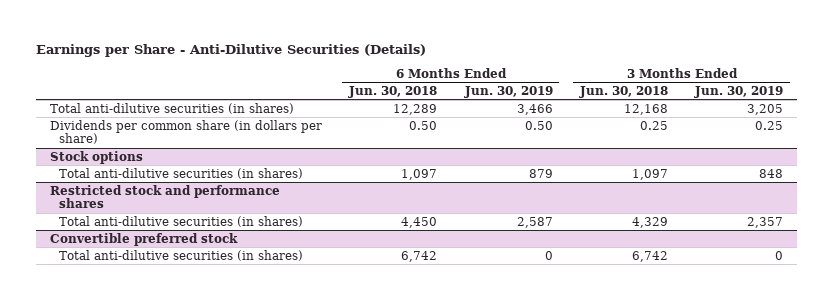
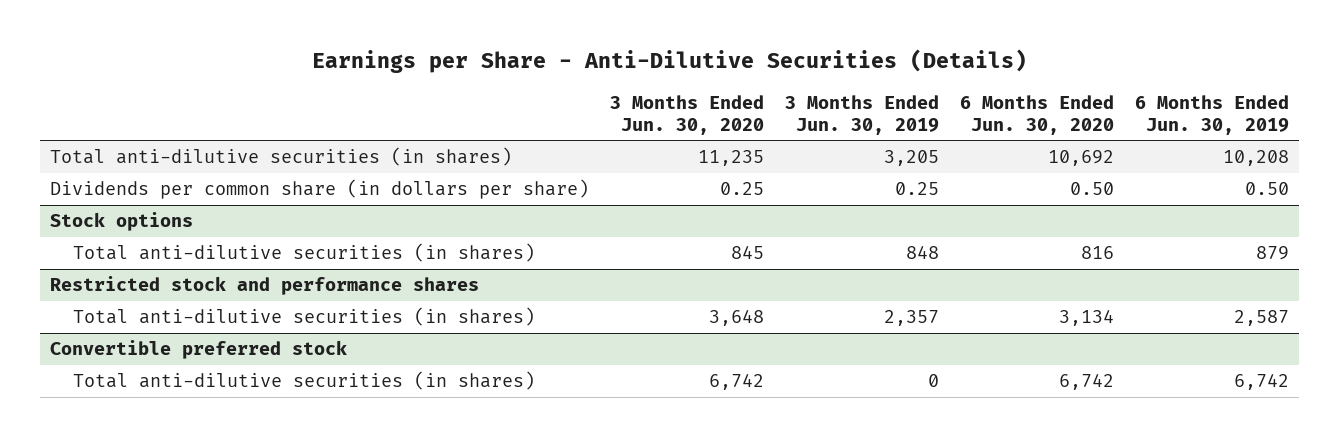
- | 6 Months Ended Jun. 30, 2018 | 6 Months Ended Jun. 30, 2019 | 3 Months Ended Jun. 30, 2018 | 3 Months Ended Jun. 30, 2019
+ | 3 Months Ended Jun. 30, 2020 | 3 Months Ended Jun. 30, 2019 | 6 Months Ended Jun. 30, 2020 | 6 Months Ended Jun. 30, 2019
- Total anti-dilutive securities (in shares) | 12,289 | 3,466 | 12,168 | 3,205
+ Total anti-dilutive securities (in shares) | 11,235 | 3,205 | 10,692 | 10,208
@ Convertible preferred stock
- Total anti-dilutive securities (in shares) | 6,742 | 0 | 6,742 | 0
+ Total anti-dilutive securities (in shares) | 6,742 | 0 | 6,742 | 6,742

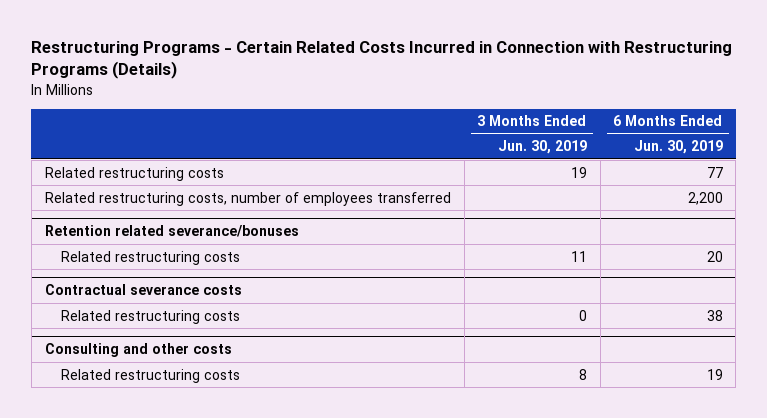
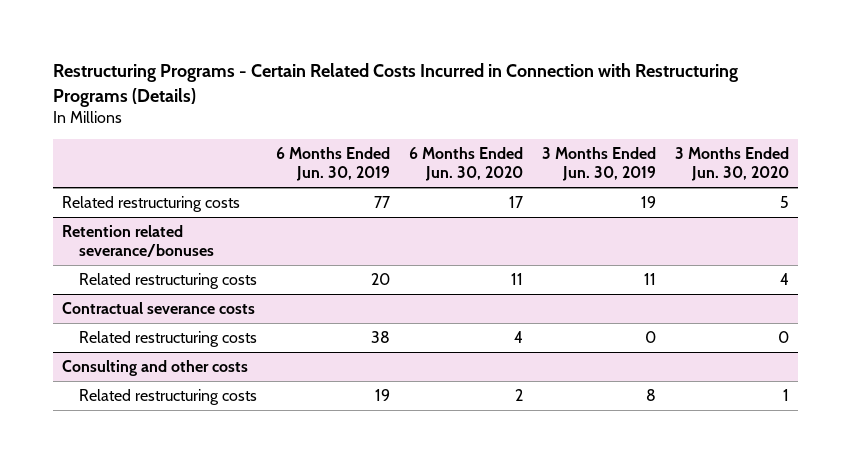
- | 3 Months Ended Jun. 30, 2019 | 6 Months Ended Jun. 30, 2019
+ | 6 Months Ended Jun. 30, 2019 | 6 Months Ended Jun. 30, 2020 | 3 Months Ended Jun. 30, 2019 | 3 Months Ended Jun. 30, 2020
- Related restructuring costs, number of employees transferred | | 2,200

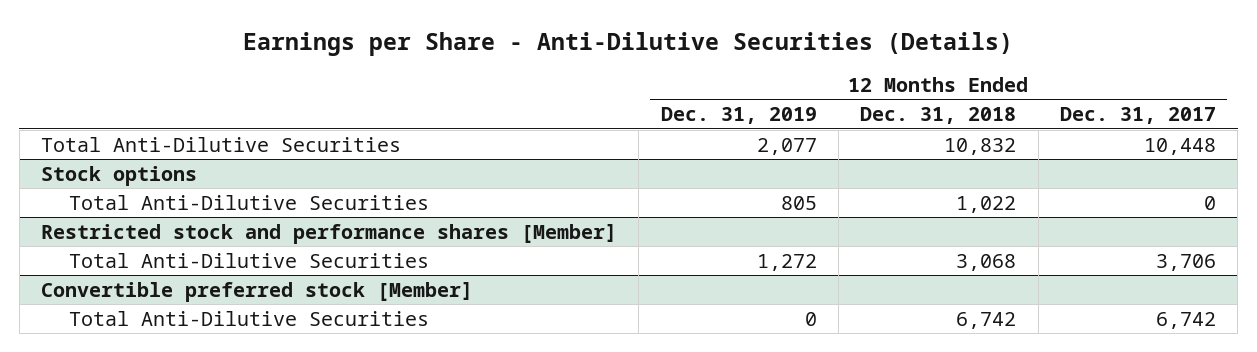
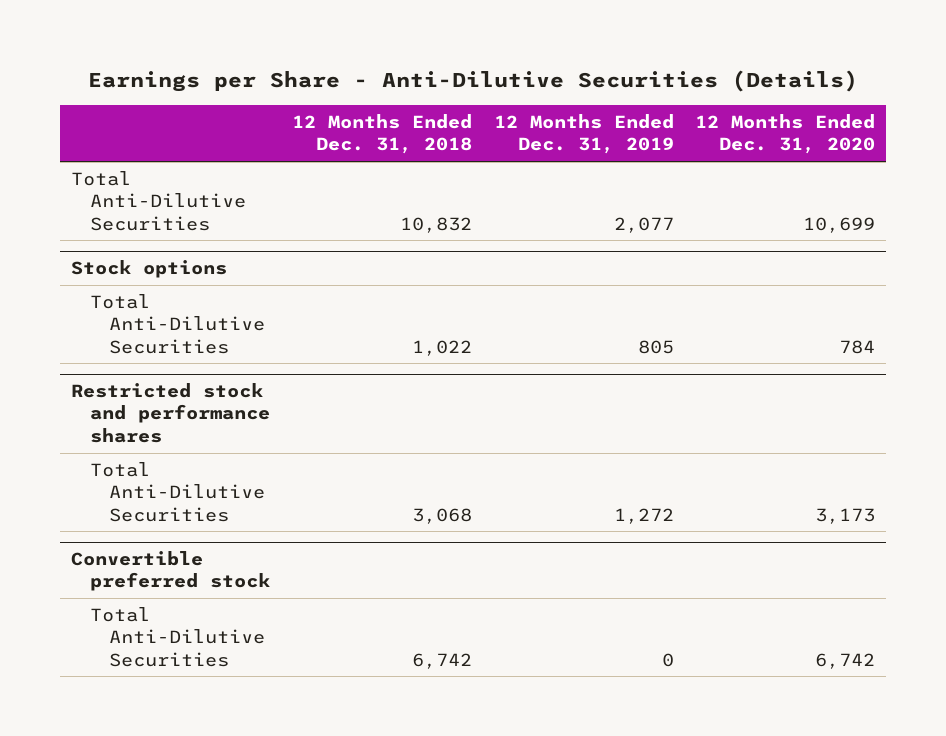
- | 12 Months Ended Dec. 31, 2019 | 12 Months Ended Dec. 31, 2018 | 12 Months Ended Dec. 31, 2017
+ | 12 Months Ended Dec. 31, 2018 | 12 Months Ended Dec. 31, 2019 | 12 Months Ended Dec. 31, 2020
- Restricted stock and performance shares [Member]
+ Restricted stock and performance shares
- Convertible preferred stock [Member]
+ Convertible preferred stock

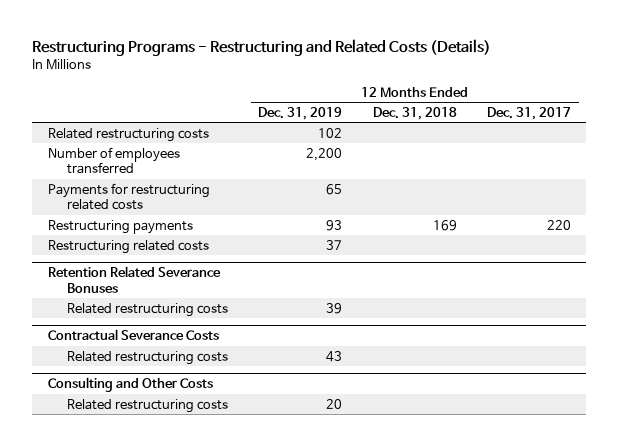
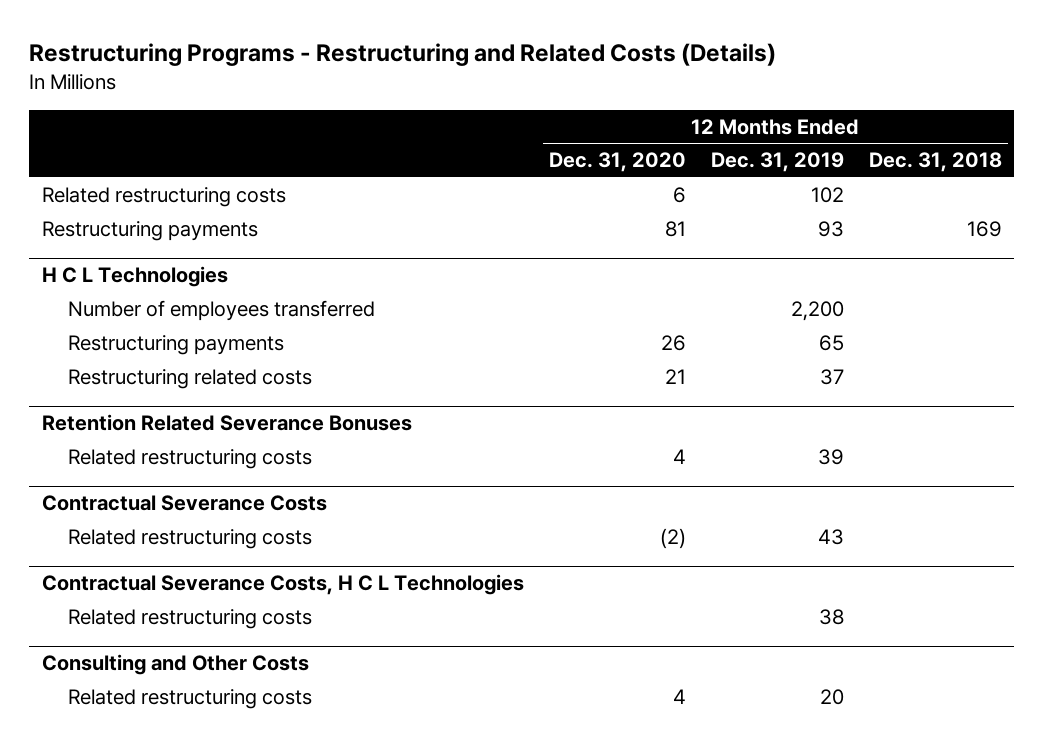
- | 12 Months Ended Dec. 31, 2019 | 12 Months Ended Dec. 31, 2018 | 12 Months Ended Dec. 31, 2017
+ | 12 Months Ended Dec. 31, 2020 | 12 Months Ended Dec. 31, 2019 | 12 Months Ended Dec. 31, 2018
- Number of employees transferred | 2,200 | |
- Payments for restructuring related costs | 65 | |
+ H C L Technologies
+ Number of employees transferred | | 2,200 |
+ Restructuring payments | 26 | 65 |
+ Contractual Severance Costs, H C L Technologies
+ Related restructuring costs | | 38 |

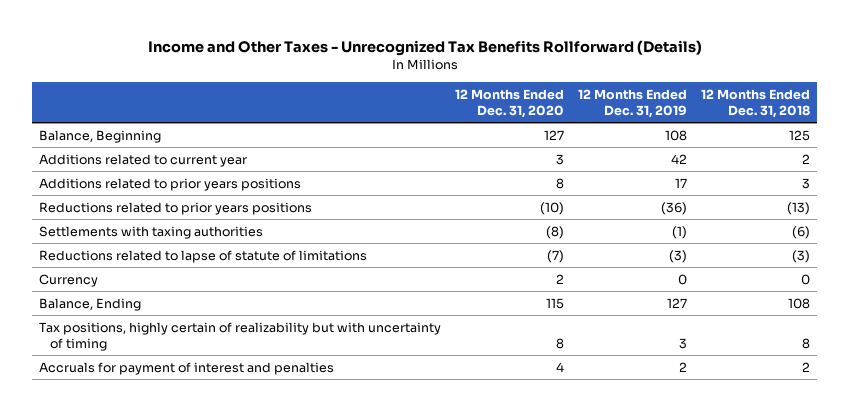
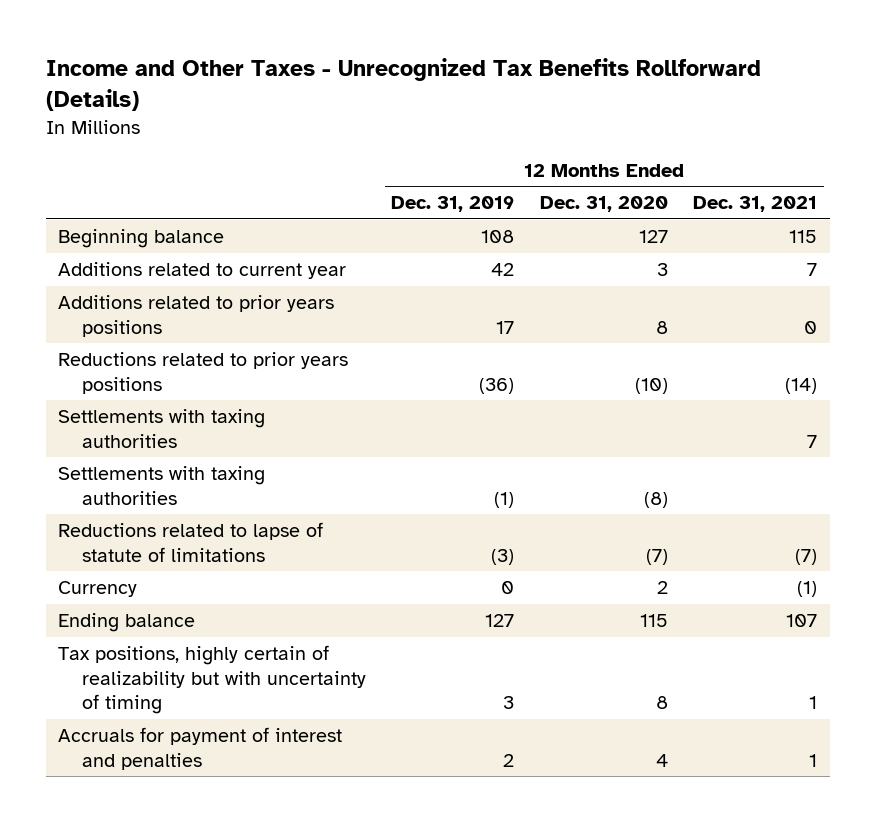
- | 12 Months Ended Dec. 31, 2020 | 12 Months Ended Dec. 31, 2019 | 12 Months Ended Dec. 31, 2018
+ | 12 Months Ended Dec. 31, 2019 | 12 Months Ended Dec. 31, 2020 | 12 Months Ended Dec. 31, 2021
- Balance, Beginning | 127 | 108 | 125
+ Beginning balance | 108 | 127 | 115
+ Settlements with taxing authorities | | | 7
- Balance, Ending | 115 | 127 | 108
+ Ending balance | 127 | 115 | 107

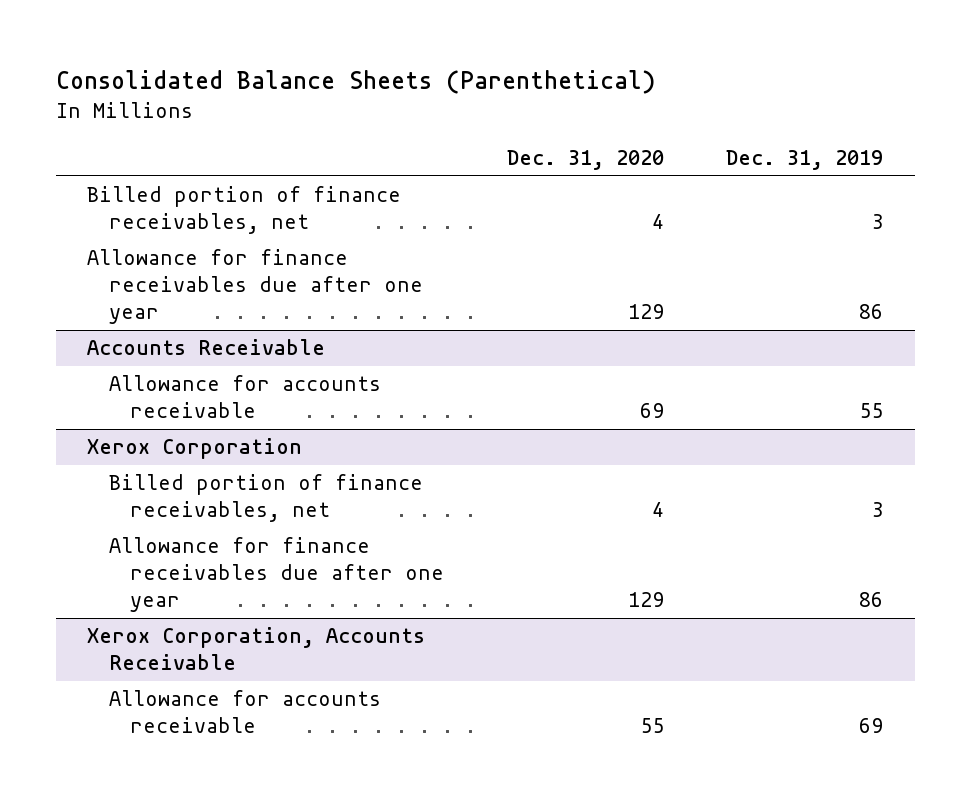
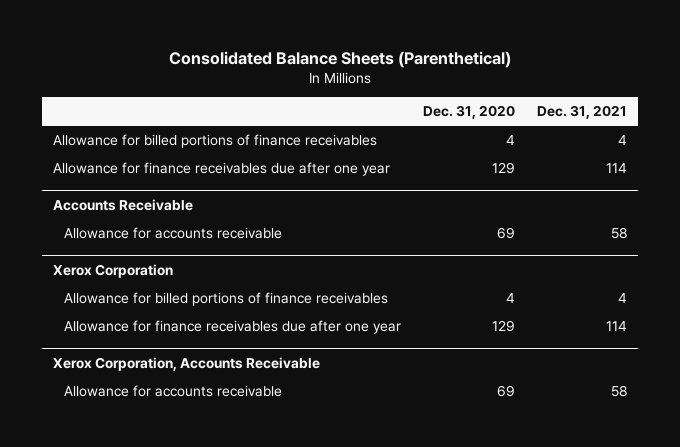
- | Dec. 31, 2020 | Dec. 31, 2019
+ | Dec. 31, 2020 | Dec. 31, 2021
- Billed portion of finance receivables, net | 4 | 3
+ Allowance for billed portions of finance receivables | 4 | 4
@ Xerox Corporation
- Billed portion of finance receivables, net | 4 | 3
+ Allowance for billed portions of finance receivables | 4 | 4
@ Xerox Corporation, Accounts Receivable
- Allowance for accounts receivable | 55 | 69
+ Allowance for accounts receivable | 69 | 58

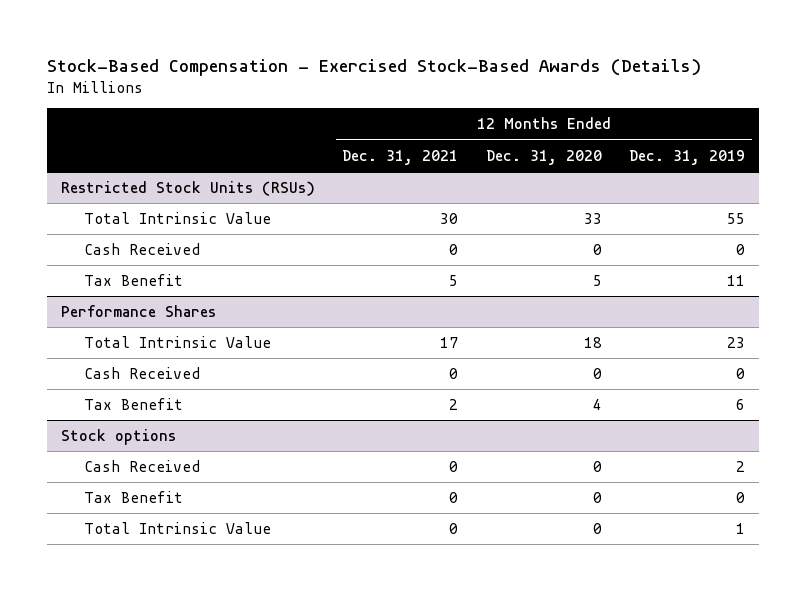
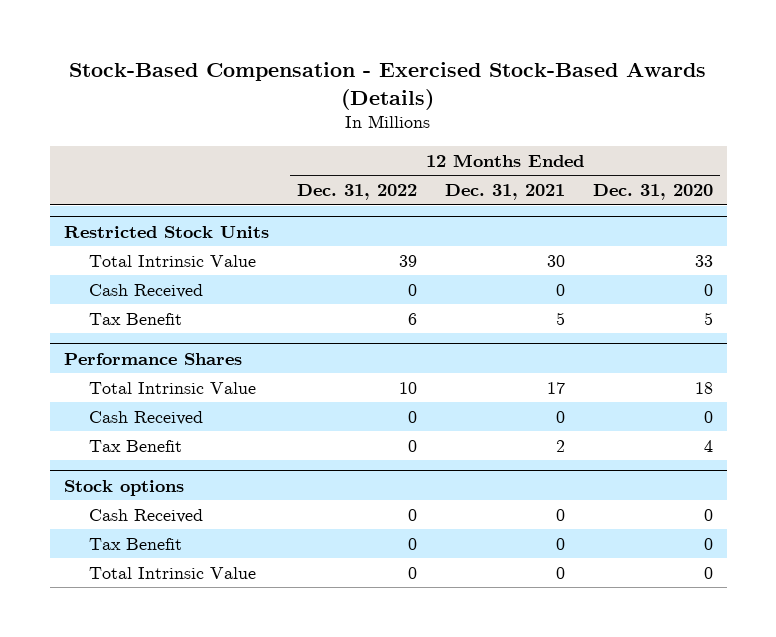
- | 12 Months Ended Dec. 31, 2021 | 12 Months Ended Dec. 31, 2020 | 12 Months Ended Dec. 31, 2019
+ | 12 Months Ended Dec. 31, 2022 | 12 Months Ended Dec. 31, 2021 | 12 Months Ended Dec. 31, 2020
- Restricted Stock Units (RSUs)
+ Restricted Stock Units

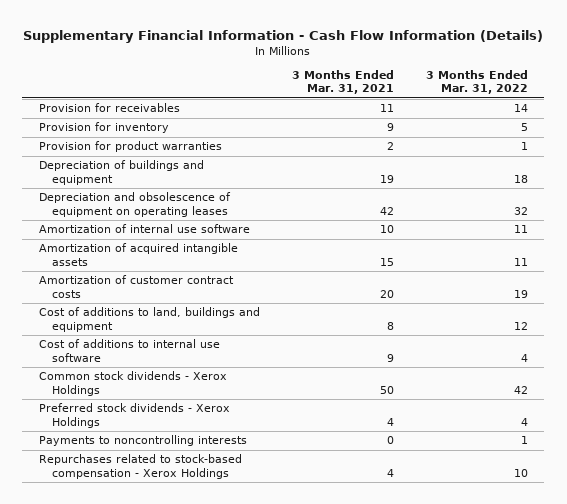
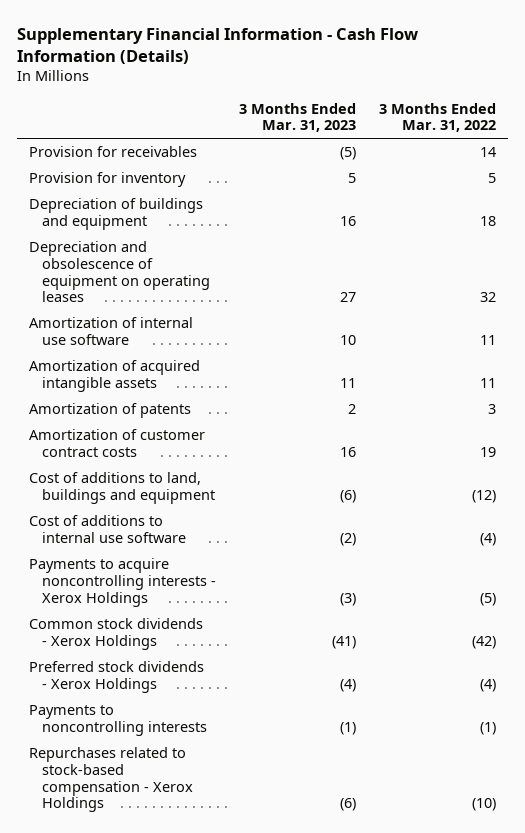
- | 3 Months Ended Mar. 31, 2021 | 3 Months Ended Mar. 31, 2022
+ | 3 Months Ended Mar. 31, 2023 | 3 Months Ended Mar. 31, 2022
- Provision for product warranties | 2 | 1
+ Amortization of patents | 2 | 3
- Cost of additions to land, buildings and equipment | 8 | 12
- Cost of additions to internal use software | 9 | 4
- Common stock dividends - Xerox Holdings | 50 | 42
- Preferred stock dividends - Xerox Holdings | 4 | 4
- Payments to noncontrolling interests | 0 | 1
- Repurchases related to stock-based compensation - Xerox Holdings | 4 | 10
+ Cost of additions to land, buildings and equipment | (6) | (12)
+ Cost of additions to internal use software | (2) | (4)
+ Payments to acquire noncontrolling interests - Xerox Holdings | (3) | (5)
+ Common stock dividends - Xerox Holdings | (41) | (42)
+ Preferred stock dividends - Xerox Holdings | (4) | (4)
+ Payments to noncontrolling interests | (1) | (1)
+ Repurchases related to stock-based compensation - Xerox Holdings | (6) | (10)

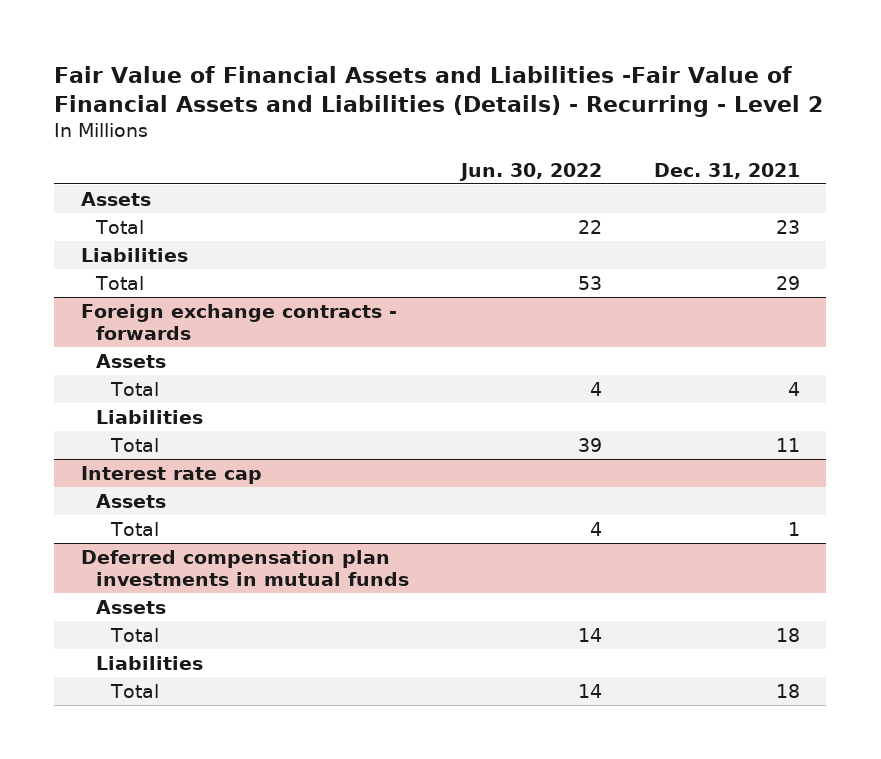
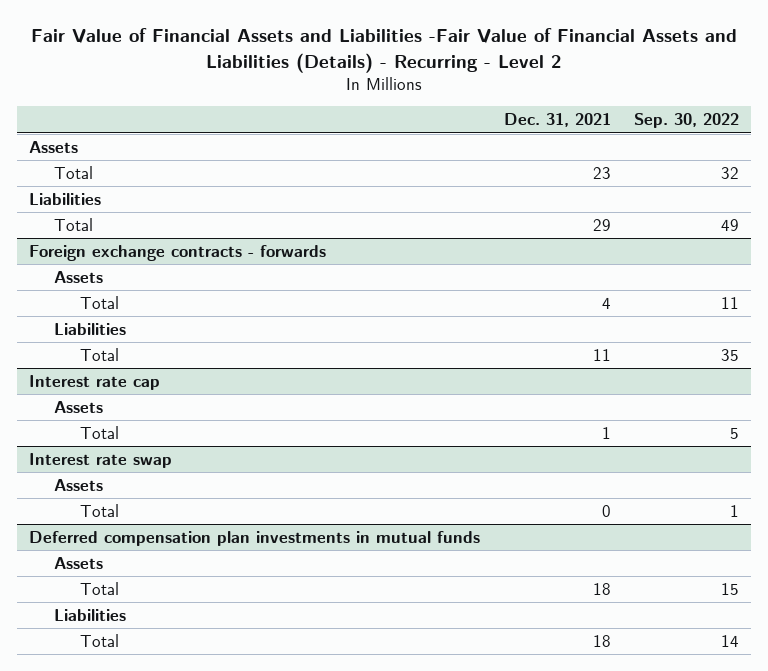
- | Jun. 30, 2022 | Dec. 31, 2021
+ | Dec. 31, 2021 | Sep. 30, 2022
+ Interest rate swap
+ Assets
+ Total | 0 | 1

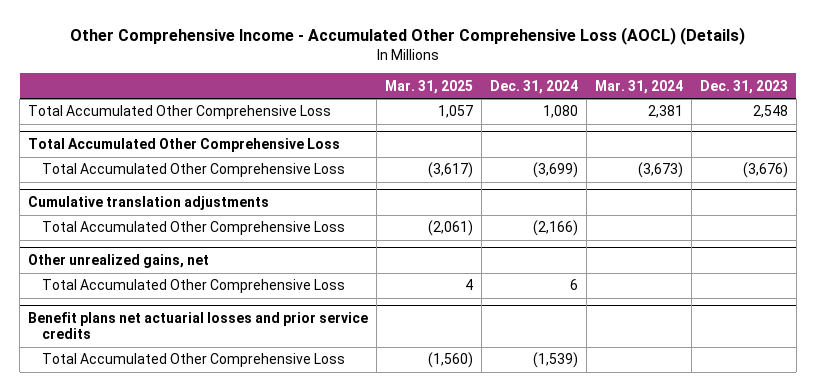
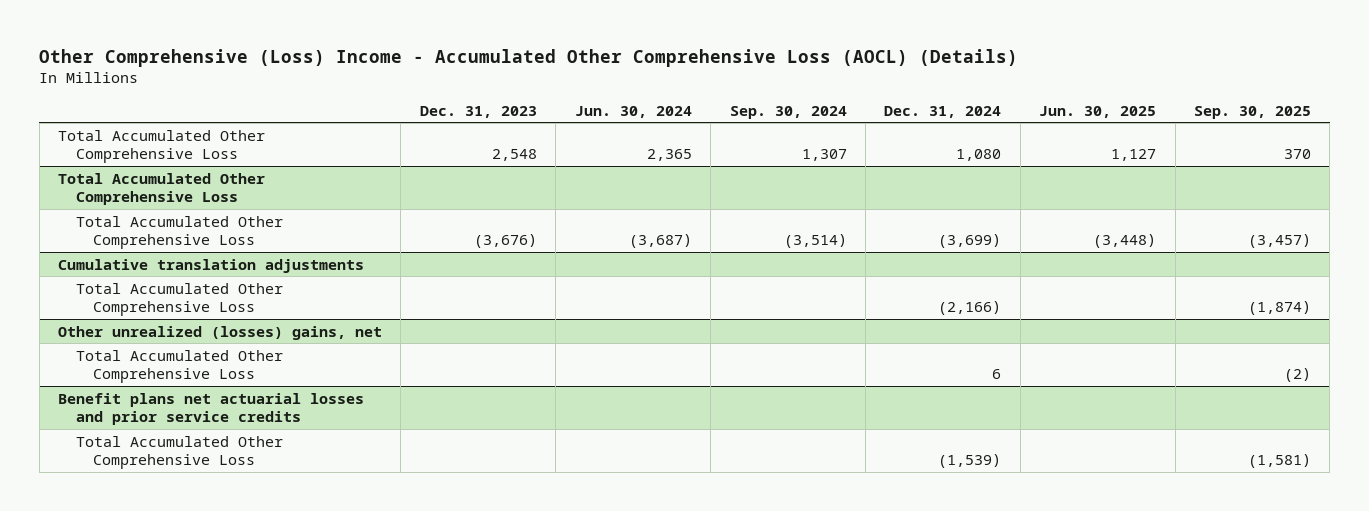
- Other Comprehensive Income - Accumulated Other Comprehensive Loss (AOCL) (Details)
+ Other Comprehensive (Loss) Income - Accumulated Other Comprehensive Loss (AOCL) (Details)
- | Mar. 31, 2025 | Dec. 31, 2024 | Mar. 31, 2024 | Dec. 31, 2023
+ | Dec. 31, 2023 | Jun. 30, 2024 | Sep. 30, 2024 | Dec. 31, 2024 | Jun. 30, 2025 | Sep. 30, 2025
- Other unrealized gains, net
+ Other unrealized (losses) gains, net

